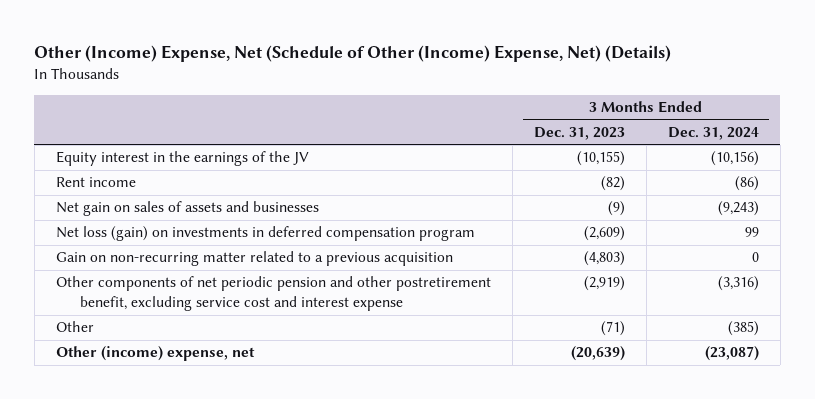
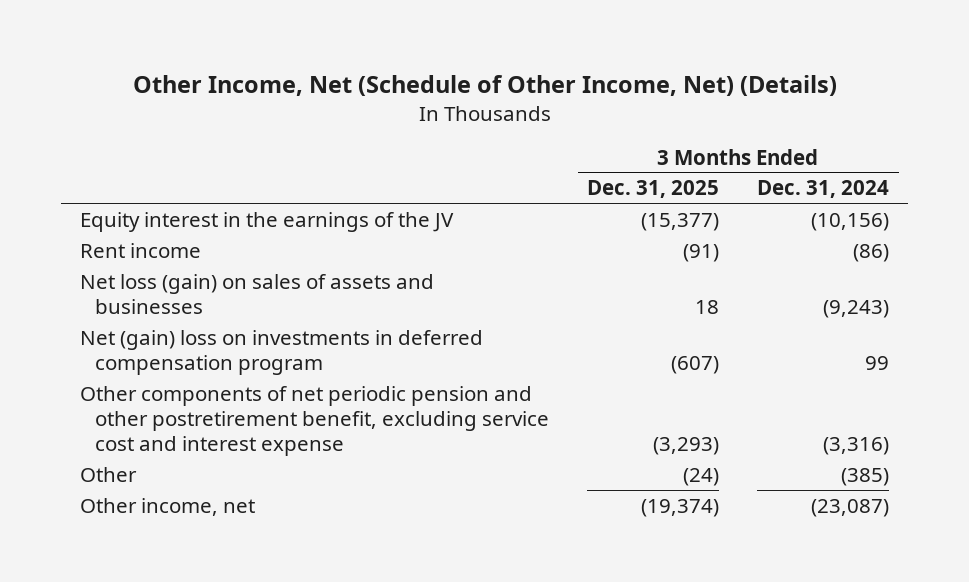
- Other (Income) Expense, Net (Schedule of Other (Income) Expense, Net) (Details)
+ Other Income, Net (Schedule of Other Income, Net) (Details)
- | 3 Months Ended Dec. 31, 2023 | 3 Months Ended Dec. 31, 2024
+ | 3 Months Ended Dec. 31, 2025 | 3 Months Ended Dec. 31, 2024
- Net gain on sales of assets and businesses | (9) | (9,243)
- Net loss (gain) on investments in deferred compensation program | (2,609) | 99
- Gain on non-recurring matter related to a previous acquisition | (4,803) | 0
+ Net loss (gain) on sales of assets and businesses | 18 | (9,243)
+ Net (gain) loss on investments in deferred compensation program | (607) | 99
- Other (income) expense, net | (20,639) | (23,087)
+ Other income, net | (19,374) | (23,087)

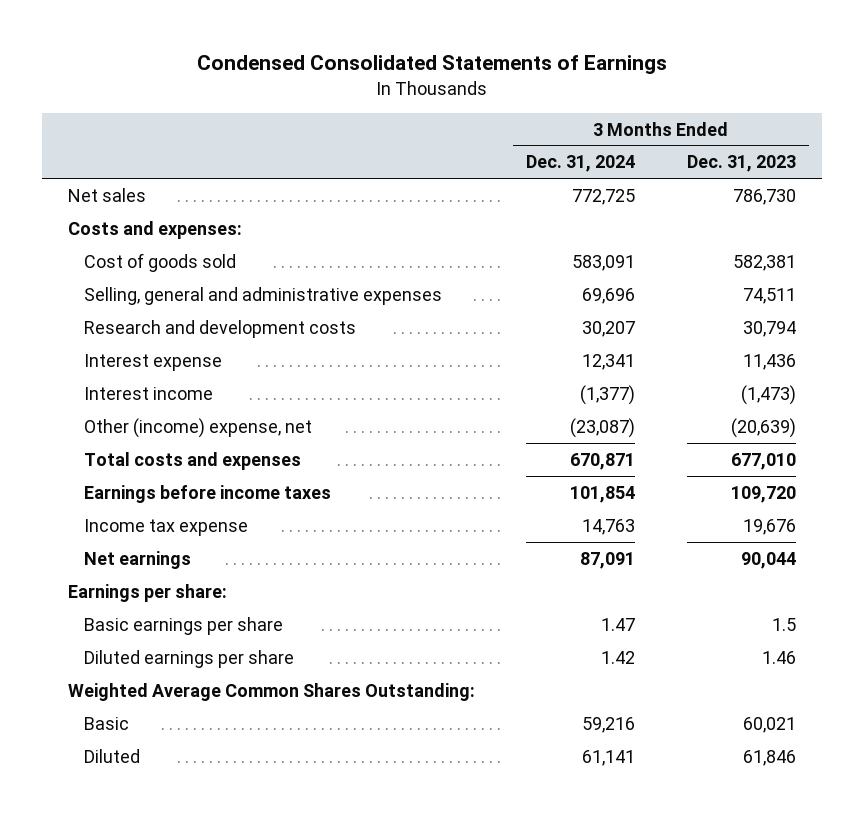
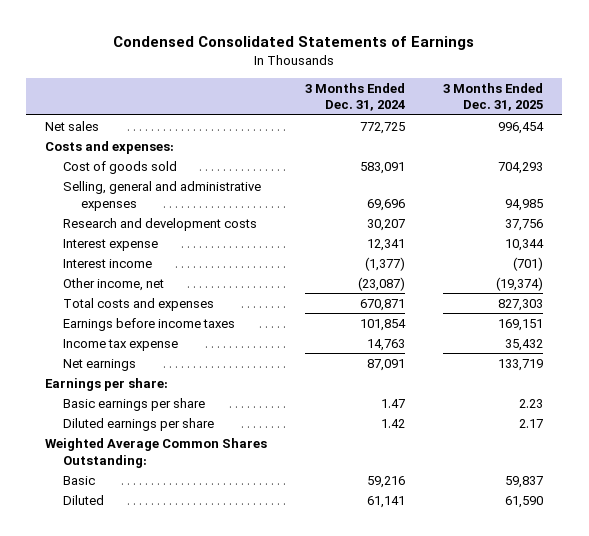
- | 3 Months Ended Dec. 31, 2024 | 3 Months Ended Dec. 31, 2023
+ | 3 Months Ended Dec. 31, 2024 | 3 Months Ended Dec. 31, 2025
- Other (income) expense, net | (23,087) | (20,639)
+ Other income, net | (23,087) | (19,374)

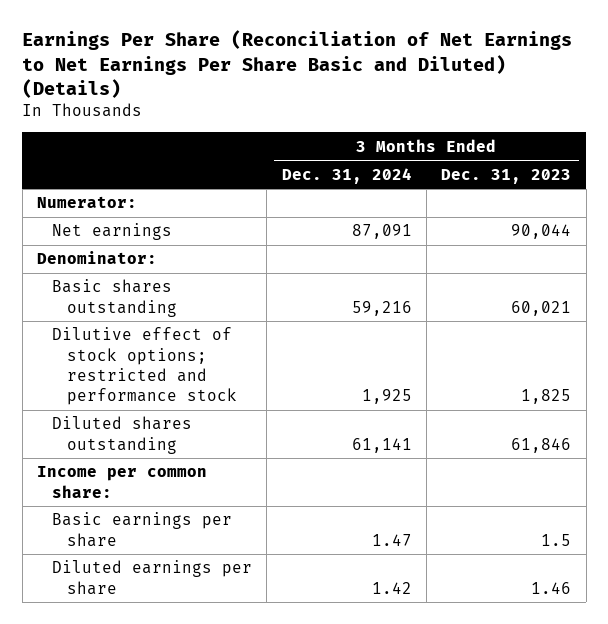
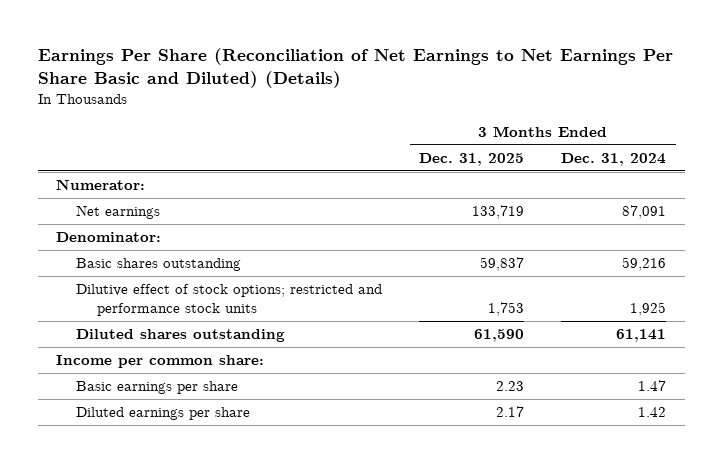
- | 3 Months Ended Dec. 31, 2024 | 3 Months Ended Dec. 31, 2023
+ | 3 Months Ended Dec. 31, 2025 | 3 Months Ended Dec. 31, 2024
- Dilutive effect of stock options; restricted and performance stock | 1,925 | 1,825
+ Dilutive effect of stock options; restricted and performance stock units | 1,753 | 1,925

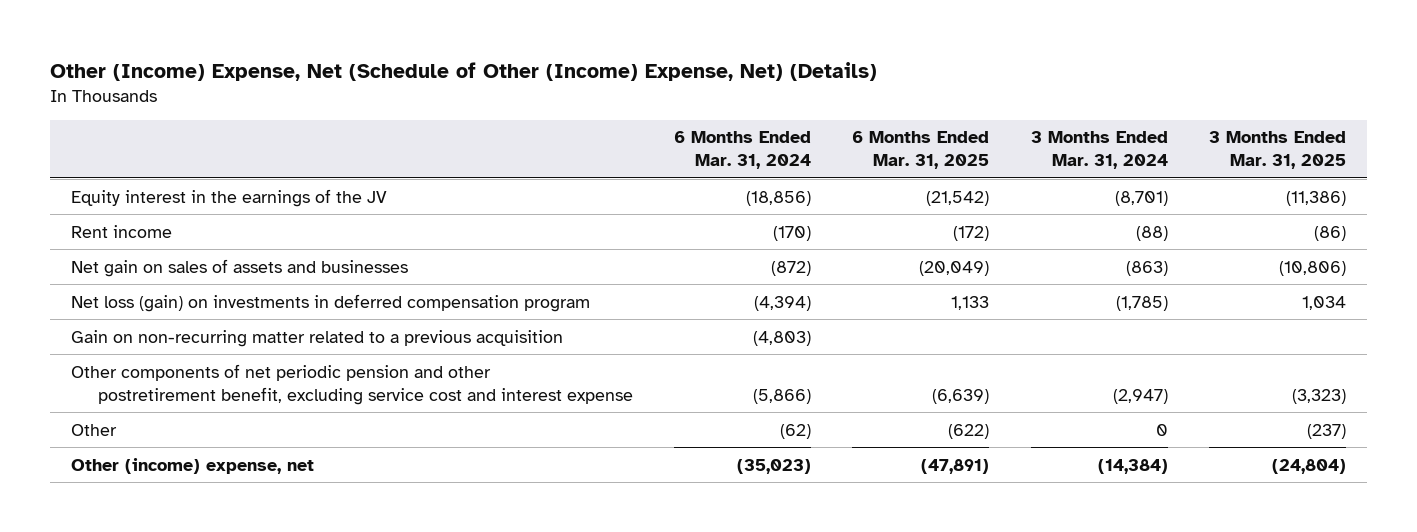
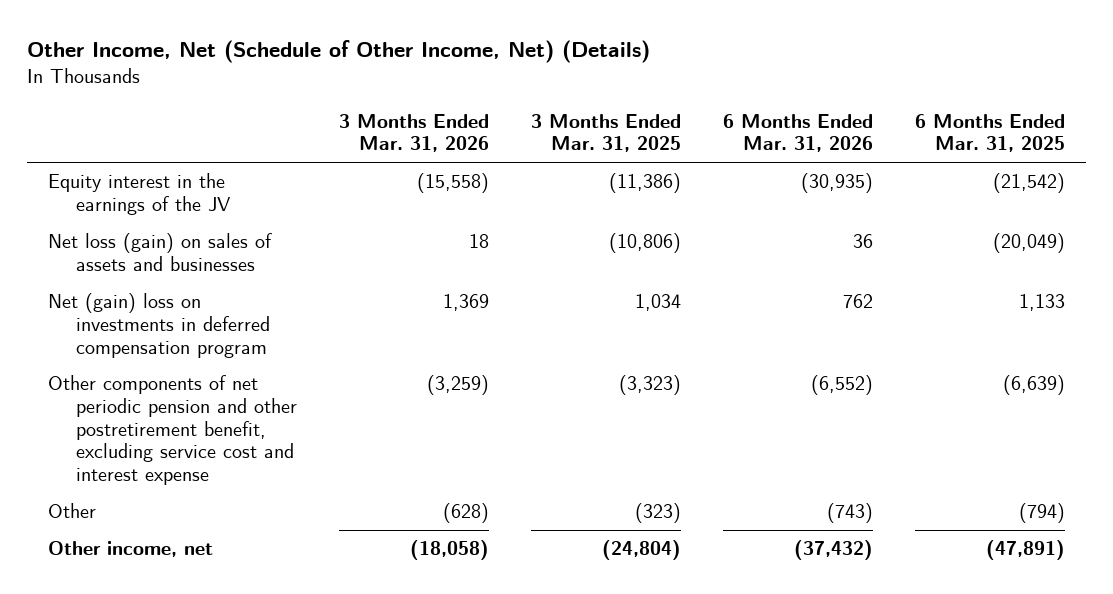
- Other (Income) Expense, Net (Schedule of Other (Income) Expense, Net) (Details)
+ Other Income, Net (Schedule of Other Income, Net) (Details)
- | 6 Months Ended Mar. 31, 2024 | 6 Months Ended Mar. 31, 2025 | 3 Months Ended Mar. 31, 2024 | 3 Months Ended Mar. 31, 2025
+ | 3 Months Ended Mar. 31, 2026 | 3 Months Ended Mar. 31, 2025 | 6 Months Ended Mar. 31, 2026 | 6 Months Ended Mar. 31, 2025
- Rent income | (170) | (172) | (88) | (86)
- Net gain on sales of assets and businesses | (872) | (20,049) | (863) | (10,806)
- Net loss (gain) on investments in deferred compensation program | (4,394) | 1,133 | (1,785) | 1,034
- Gain on non-recurring matter related to a previous acquisition | (4,803) | | |
+ Net loss (gain) on sales of assets and businesses | 18 | (10,806) | 36 | (20,049)
+ Net (gain) loss on investments in deferred compensation program | 1,369 | 1,034 | 762 | 1,133
- Other | (62) | (622) | 0 | (237)
- Other (income) expense, net | (35,023) | (47,891) | (14,384) | (24,804)
+ Other | (628) | (323) | (743) | (794)
+ Other income, net | (18,058) | (24,804) | (37,432) | (47,891)

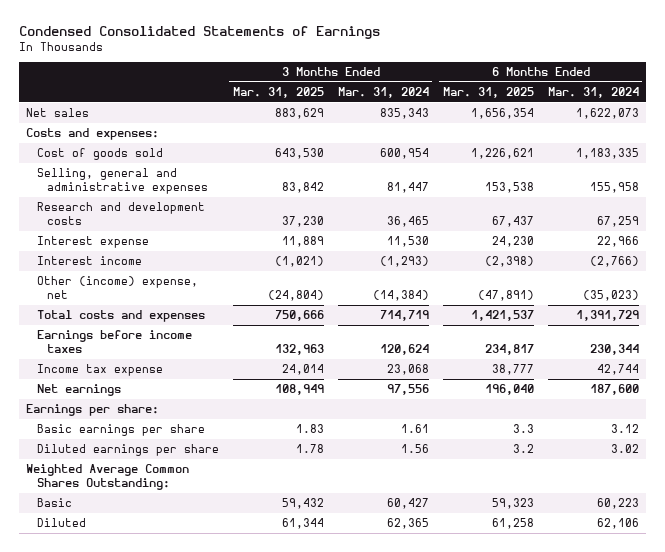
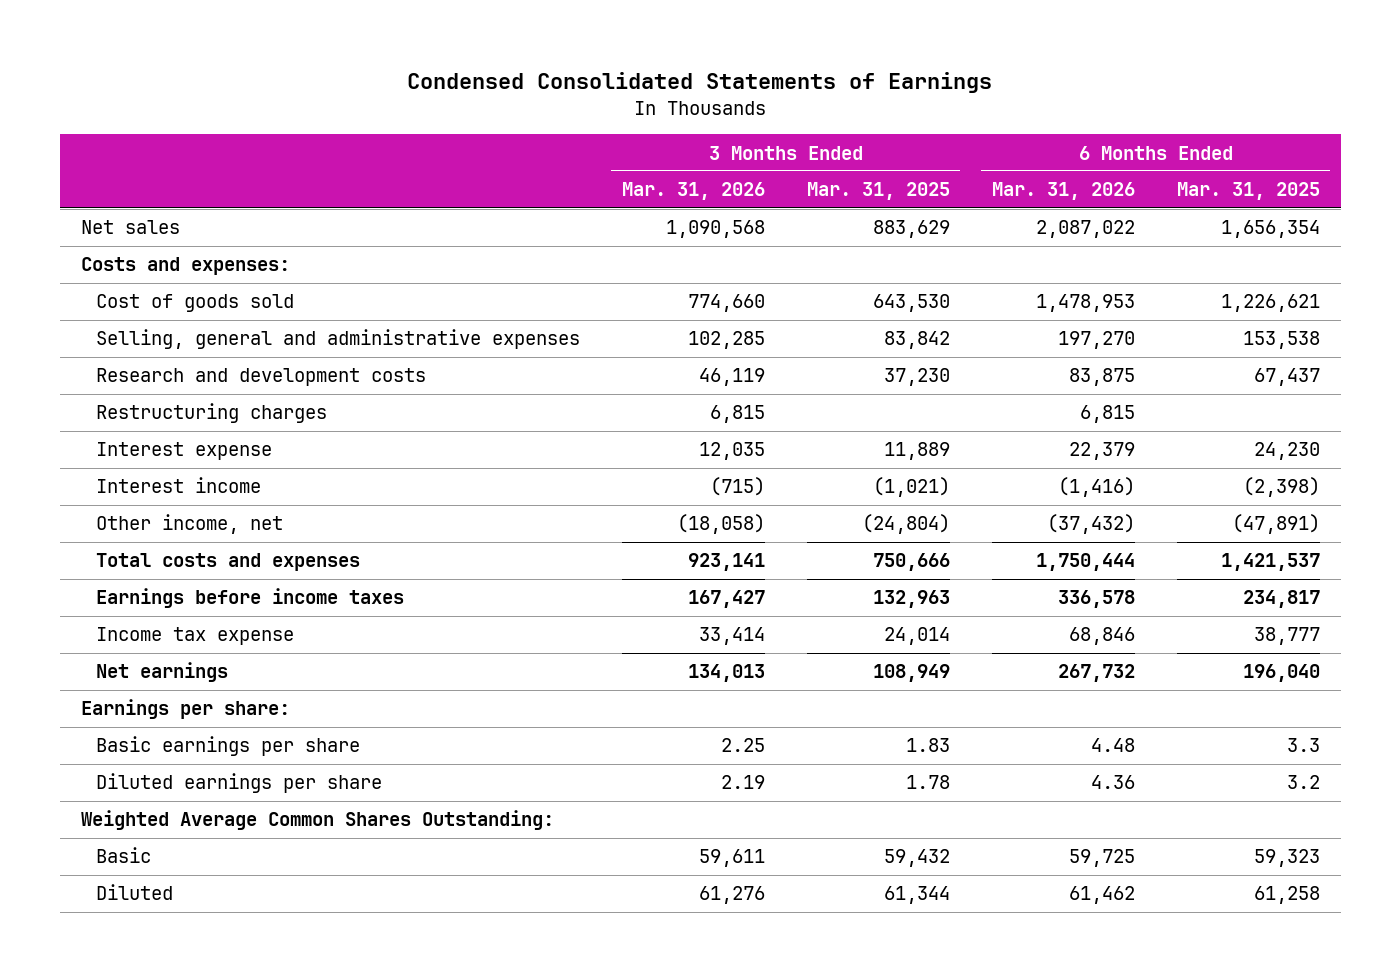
- | 3 Months Ended Mar. 31, 2025 | 3 Months Ended Mar. 31, 2024 | 6 Months Ended Mar. 31, 2025 | 6 Months Ended Mar. 31, 2024
+ | 3 Months Ended Mar. 31, 2026 | 3 Months Ended Mar. 31, 2025 | 6 Months Ended Mar. 31, 2026 | 6 Months Ended Mar. 31, 2025
+ Restructuring charges | 6,815 | | 6,815 |
- Other (income) expense, net | (24,804) | (14,384) | (47,891) | (35,023)
+ Other income, net | (18,058) | (24,804) | (37,432) | (47,891)

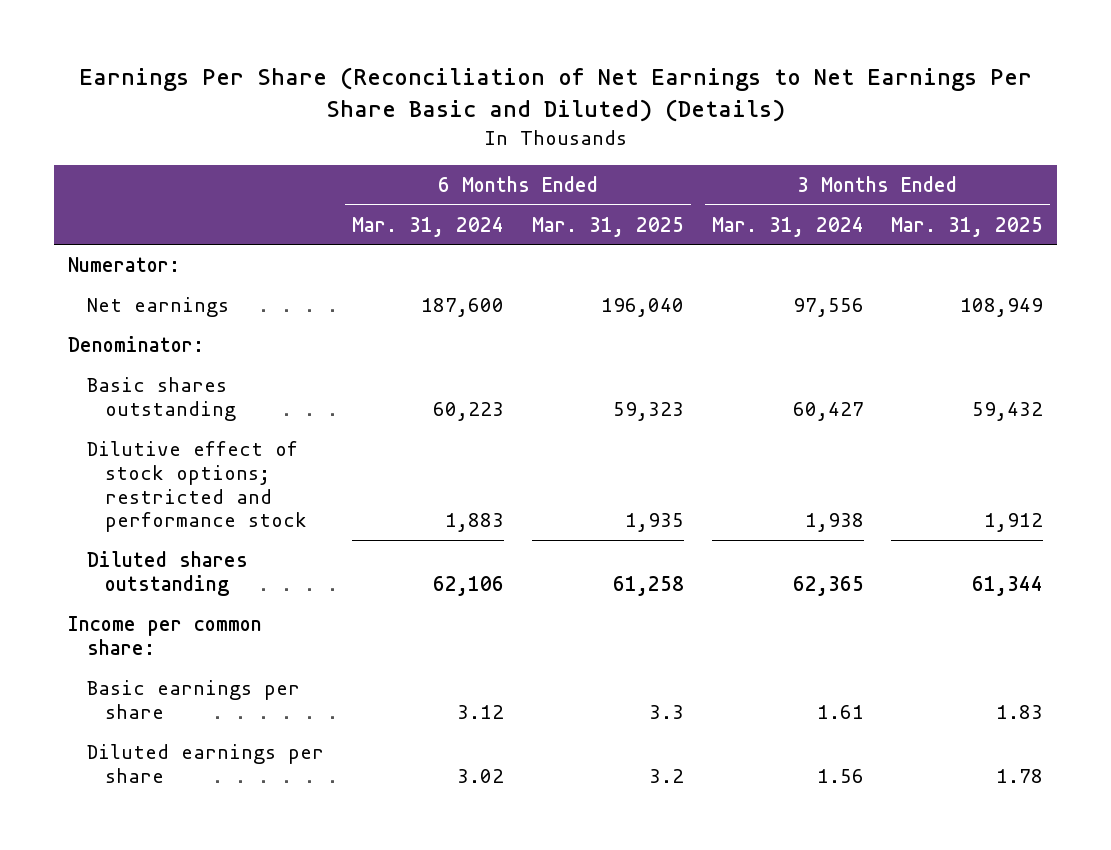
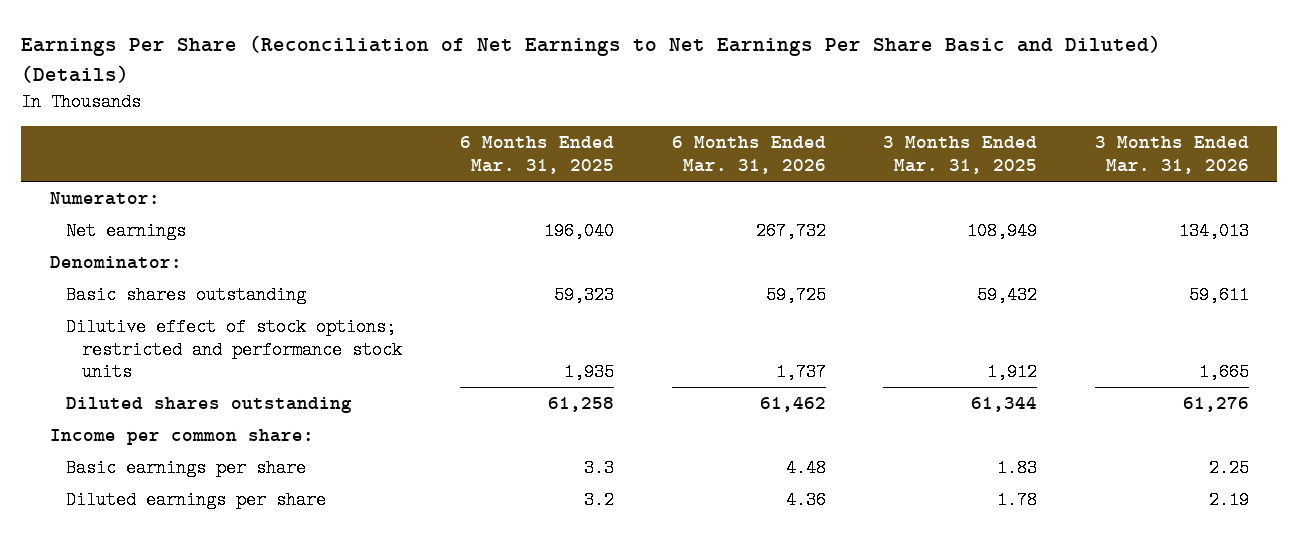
- | 6 Months Ended Mar. 31, 2024 | 6 Months Ended Mar. 31, 2025 | 3 Months Ended Mar. 31, 2024 | 3 Months Ended Mar. 31, 2025
+ | 6 Months Ended Mar. 31, 2025 | 6 Months Ended Mar. 31, 2026 | 3 Months Ended Mar. 31, 2025 | 3 Months Ended Mar. 31, 2026
- Dilutive effect of stock options; restricted and performance stock | 1,883 | 1,935 | 1,938 | 1,912
+ Dilutive effect of stock options; restricted and performance stock units | 1,935 | 1,737 | 1,912 | 1,665

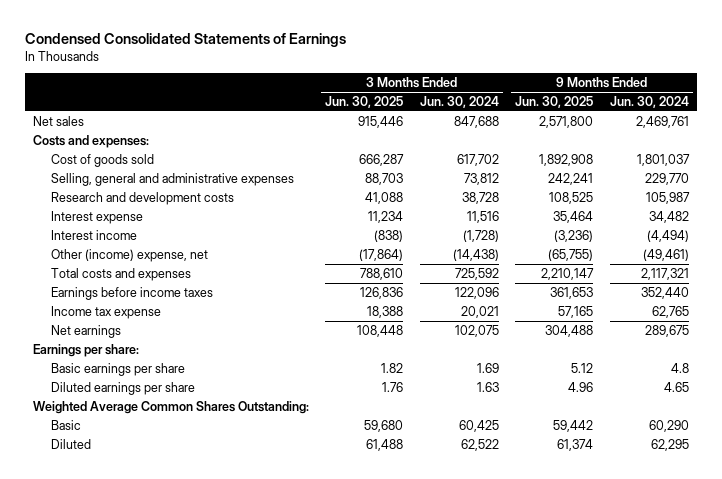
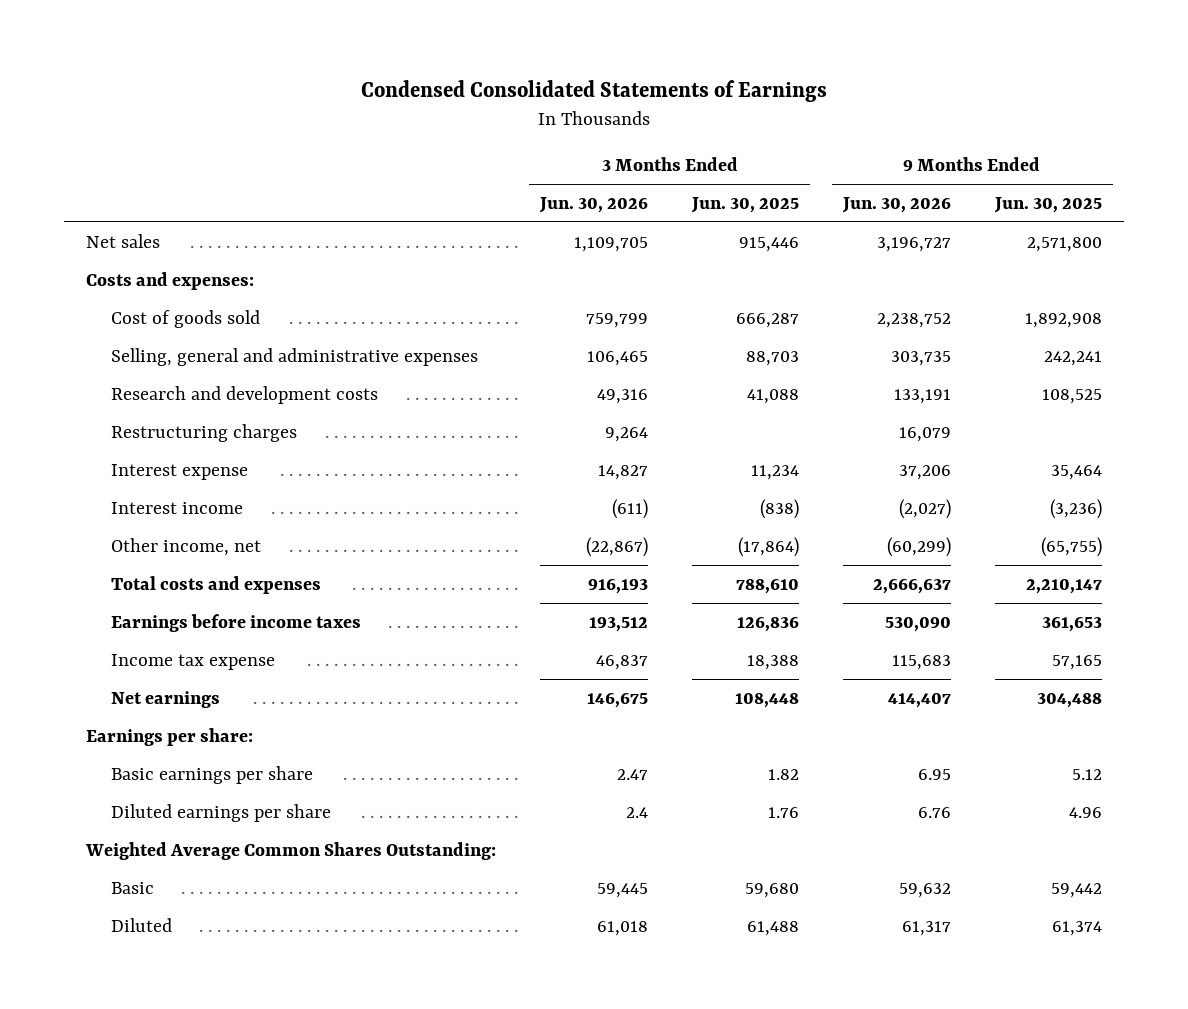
- | 3 Months Ended Jun. 30, 2025 | 3 Months Ended Jun. 30, 2024 | 9 Months Ended Jun. 30, 2025 | 9 Months Ended Jun. 30, 2024
+ | 3 Months Ended Jun. 30, 2026 | 3 Months Ended Jun. 30, 2025 | 9 Months Ended Jun. 30, 2026 | 9 Months Ended Jun. 30, 2025
+ Restructuring charges | 9,264 | | 16,079 |
- Other (income) expense, net | (17,864) | (14,438) | (65,755) | (49,461)
+ Other income, net | (22,867) | (17,864) | (60,299) | (65,755)

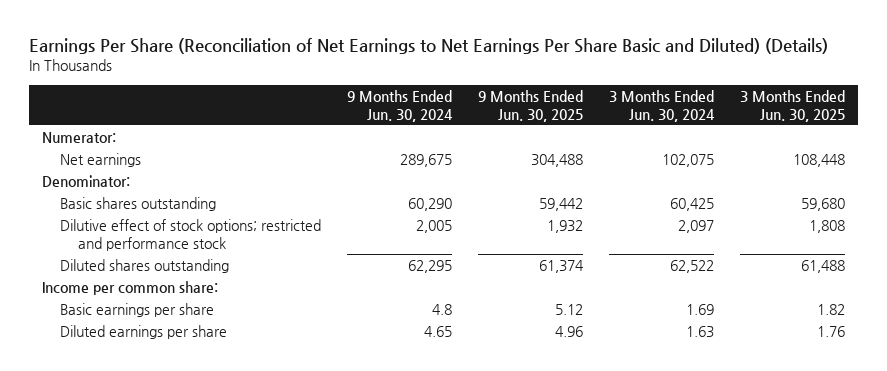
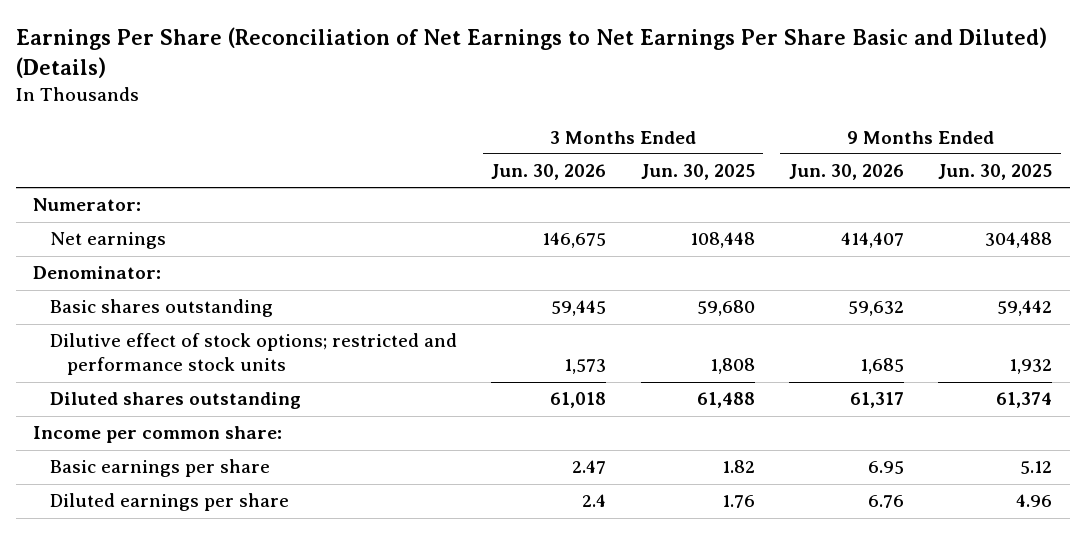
- | 9 Months Ended Jun. 30, 2024 | 9 Months Ended Jun. 30, 2025 | 3 Months Ended Jun. 30, 2024 | 3 Months Ended Jun. 30, 2025
+ | 3 Months Ended Jun. 30, 2026 | 3 Months Ended Jun. 30, 2025 | 9 Months Ended Jun. 30, 2026 | 9 Months Ended Jun. 30, 2025
- Dilutive effect of stock options; restricted and performance stock | 2,005 | 1,932 | 2,097 | 1,808
+ Dilutive effect of stock options; restricted and performance stock units | 1,573 | 1,808 | 1,685 | 1,932

